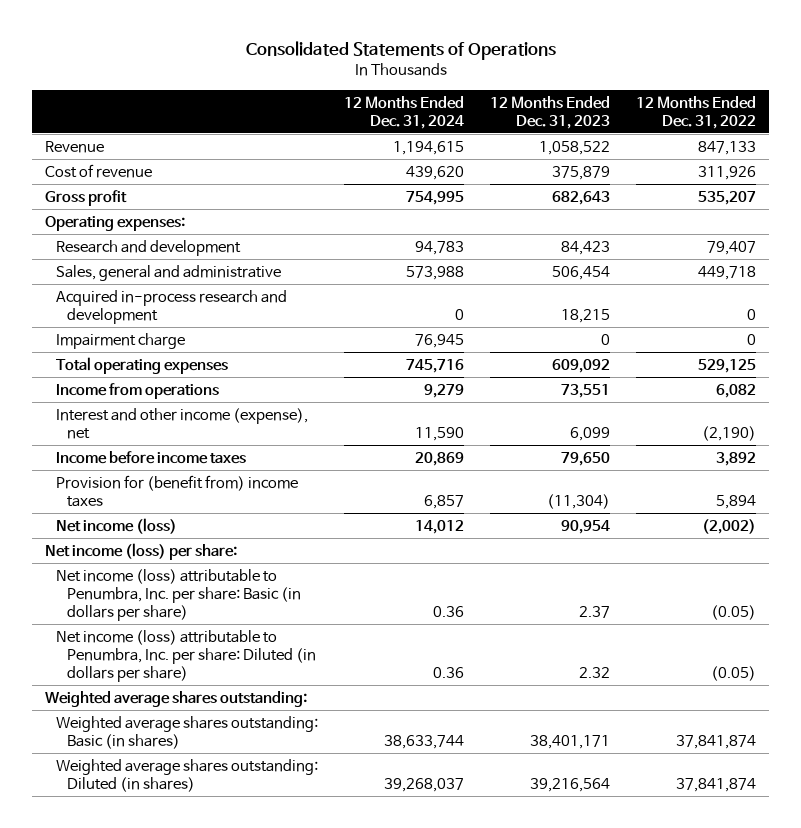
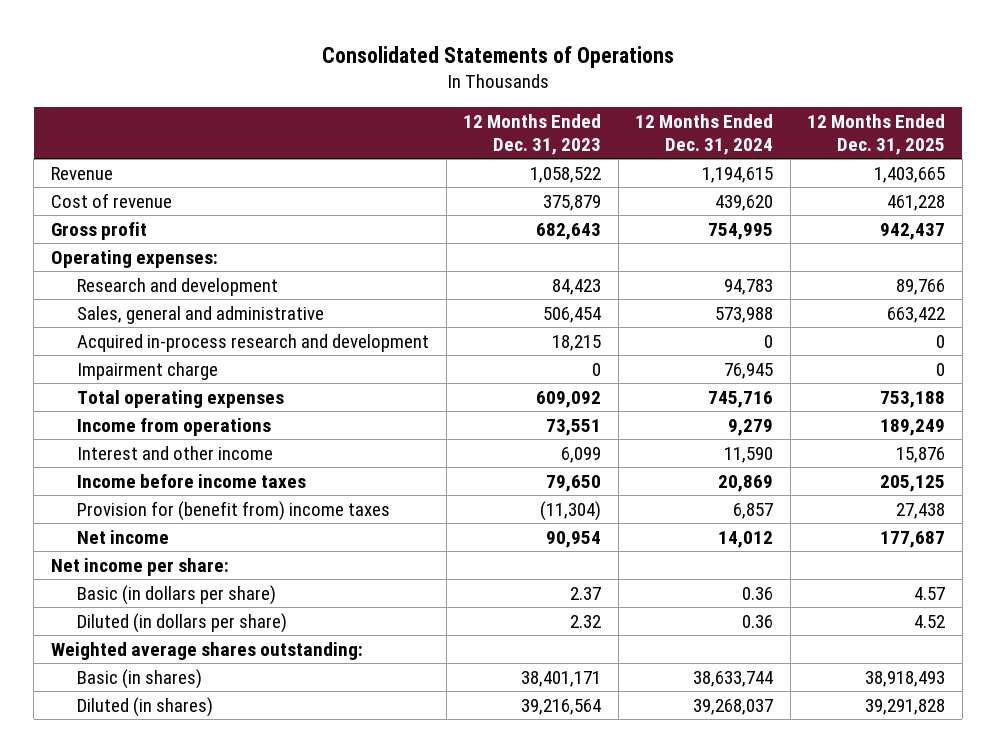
- | 12 Months Ended Dec. 31, 2024 | 12 Months Ended Dec. 31, 2023 | 12 Months Ended Dec. 31, 2022
+ | 12 Months Ended Dec. 31, 2023 | 12 Months Ended Dec. 31, 2024 | 12 Months Ended Dec. 31, 2025
- Interest and other income (expense), net | 11,590 | 6,099 | (2,190)
+ Interest and other income | 6,099 | 11,590 | 15,876
- Net income (loss) | 14,012 | 90,954 | (2,002)
- Net income (loss) per share:
- Net income (loss) attributable to Penumbra, Inc. per share: Basic (in dollars per share) | 0.36 | 2.37 | (0.05)
- Net income (loss) attributable to Penumbra, Inc. per share: Diluted (in dollars per share) | 0.36 | 2.32 | (0.05)
+ Net income | 90,954 | 14,012 | 177,687
+ Net income per share:
+ Basic (in dollars per share) | 2.37 | 0.36 | 4.57
+ Diluted (in dollars per share) | 2.32 | 0.36 | 4.52
- Weighted average shares outstanding: Basic (in shares) | 38,633,744 | 38,401,171 | 37,841,874
- Weighted average shares outstanding: Diluted (in shares) | 39,268,037 | 39,216,564 | 37,841,874
+ Basic (in shares) | 38,401,171 | 38,633,744 | 38,918,493
+ Diluted (in shares) | 39,216,564 | 39,268,037 | 39,291,828

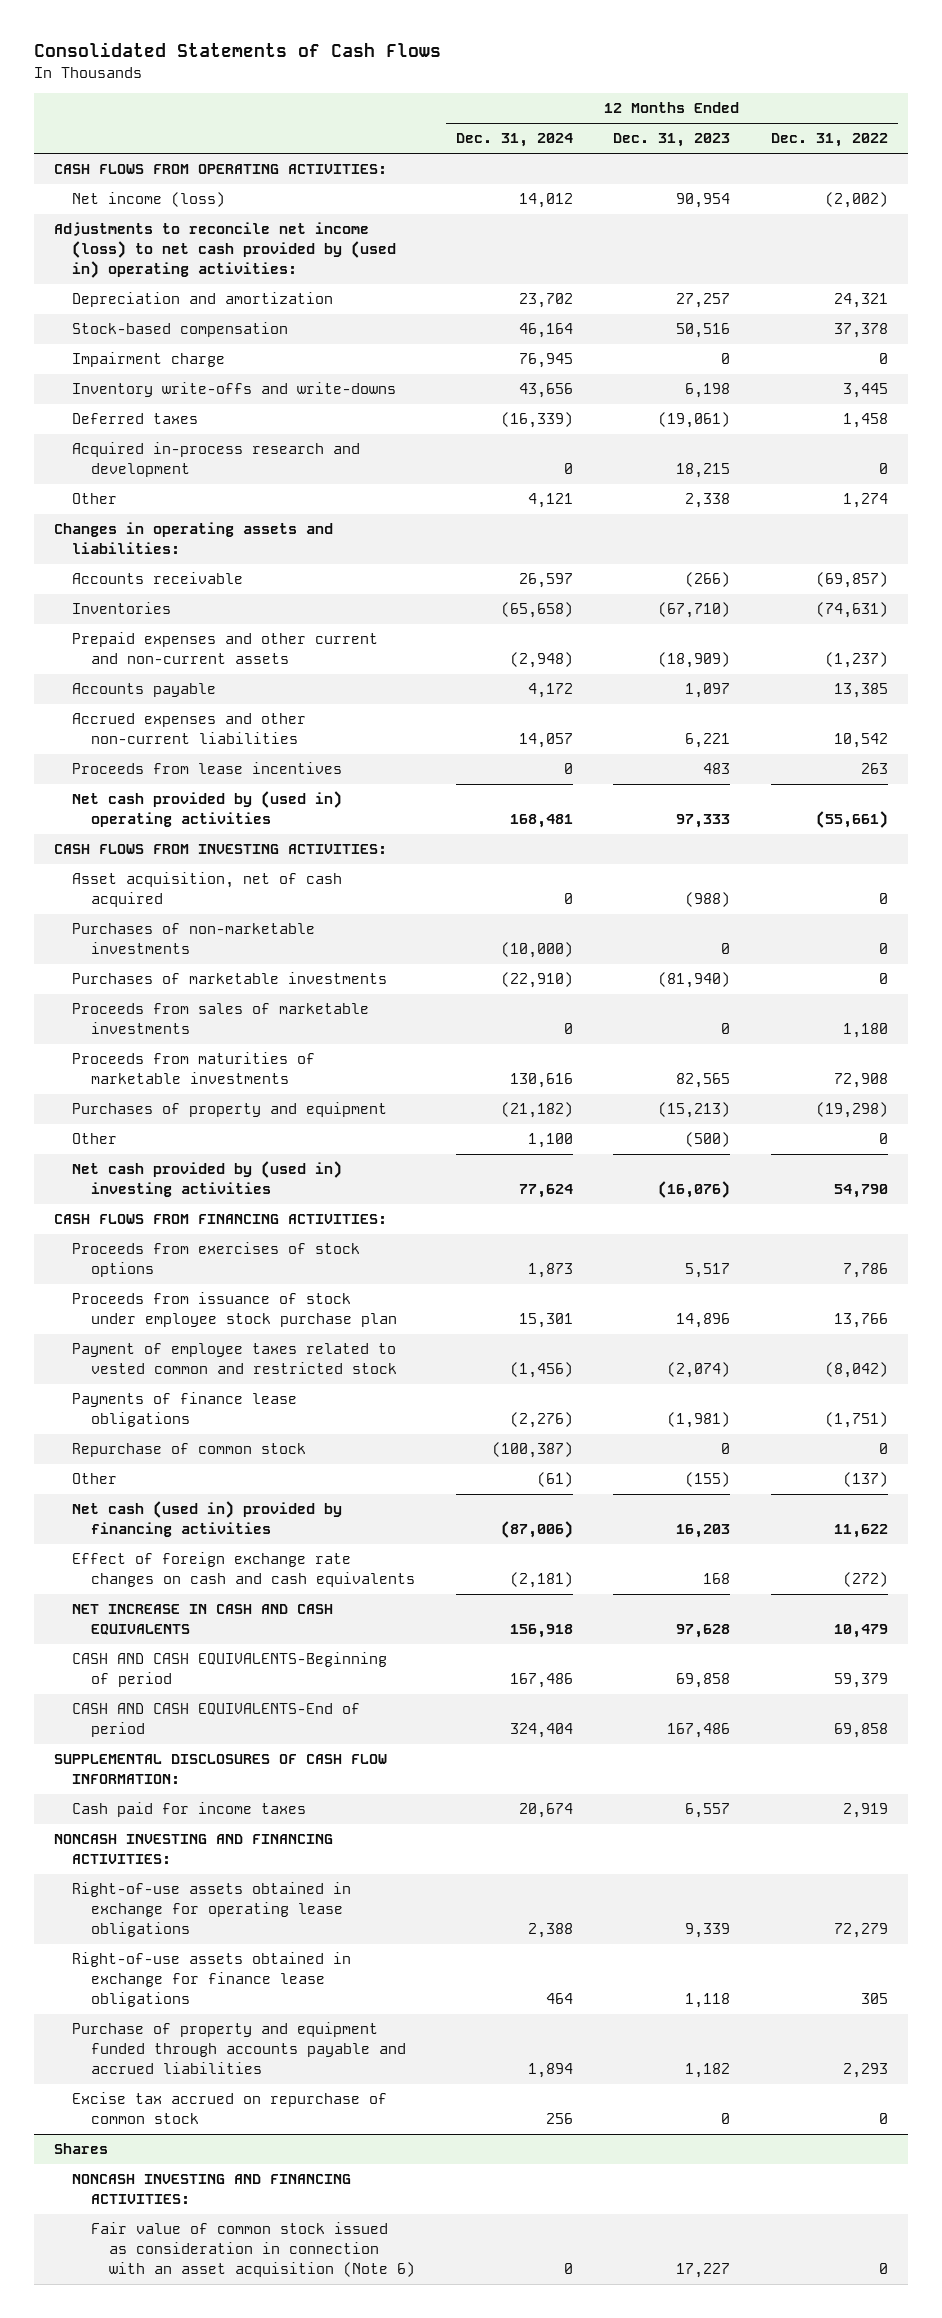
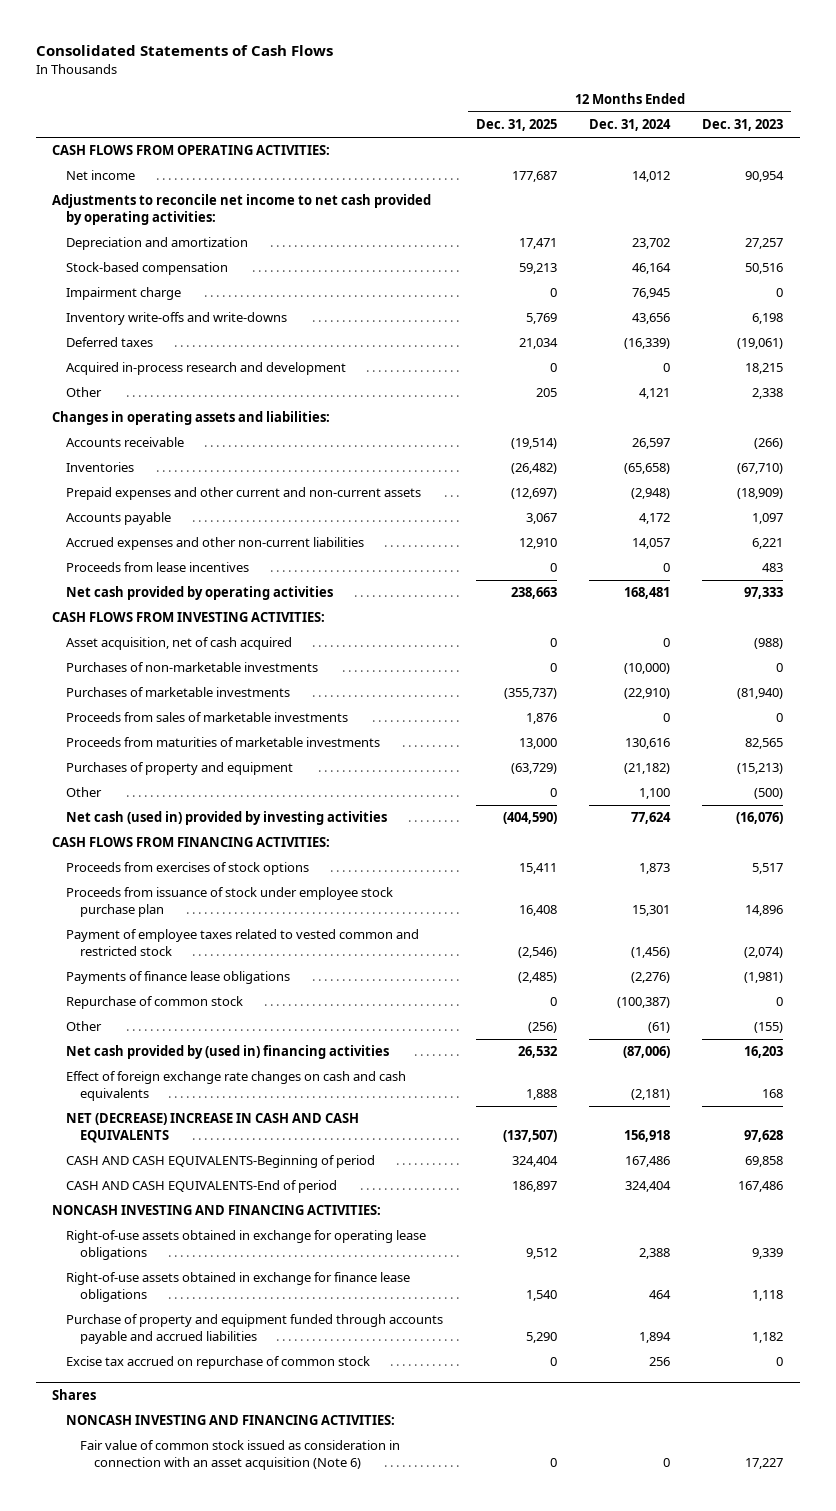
- | 12 Months Ended Dec. 31, 2024 | 12 Months Ended Dec. 31, 2023 | 12 Months Ended Dec. 31, 2022
+ | 12 Months Ended Dec. 31, 2025 | 12 Months Ended Dec. 31, 2024 | 12 Months Ended Dec. 31, 2023
- Net income (loss) | 14,012 | 90,954 | (2,002)
- Adjustments to reconcile net income (loss) to net cash provided by (used in) operating activities:
+ Net income | 177,687 | 14,012 | 90,954
+ Adjustments to reconcile net income to net cash provided by operating activities:
- Net cash provided by (used in) operating activities | 168,481 | 97,333 | (55,661)
+ Net cash provided by operating activities | 238,663 | 168,481 | 97,333
- Net cash provided by (used in) investing activities | 77,624 | (16,076) | 54,790
+ Net cash (used in) provided by investing activities | (404,590) | 77,624 | (16,076)
- Net cash (used in) provided by financing activities | (87,006) | 16,203 | 11,622
+ Net cash provided by (used in) financing activities | 26,532 | (87,006) | 16,203
- NET INCREASE IN CASH AND CASH EQUIVALENTS | 156,918 | 97,628 | 10,479
+ NET (DECREASE) INCREASE IN CASH AND CASH EQUIVALENTS | (137,507) | 156,918 | 97,628
- SUPPLEMENTAL DISCLOSURES OF CASH FLOW INFORMATION:
- Cash paid for income taxes | 20,674 | 6,557 | 2,919

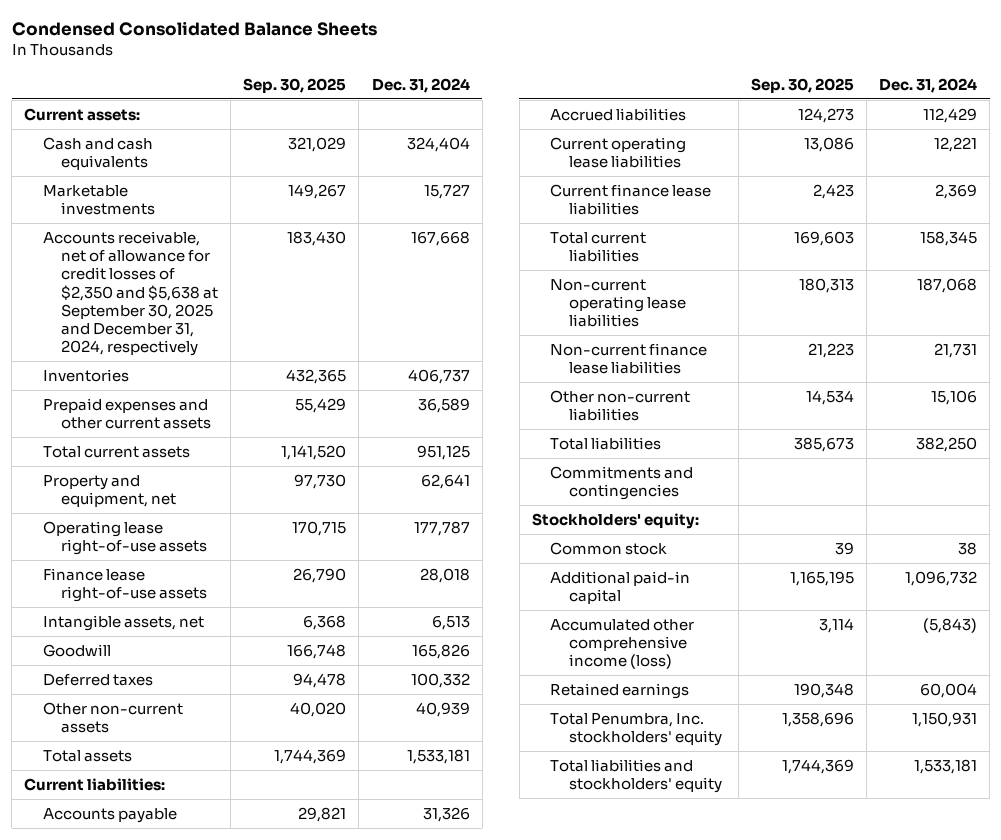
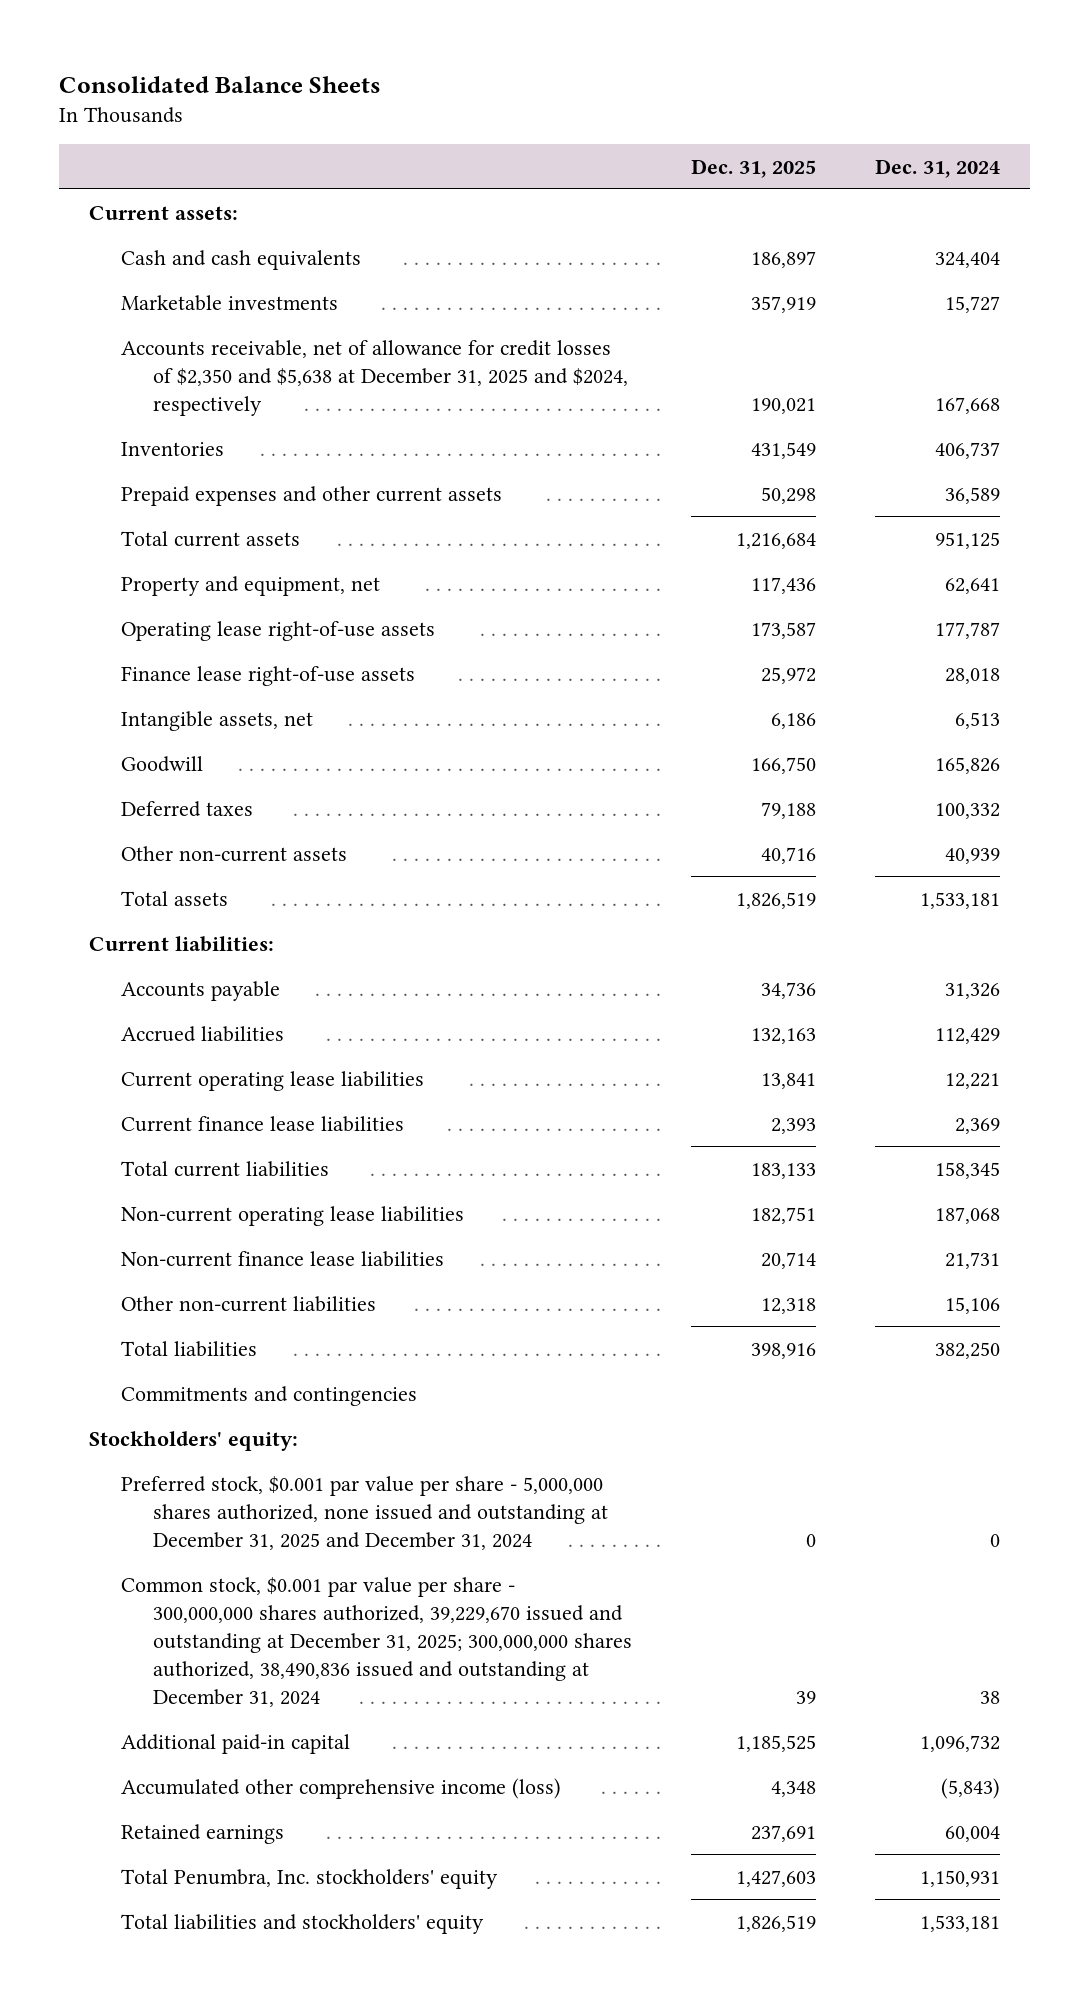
- Condensed Consolidated Balance Sheets
+ Consolidated Balance Sheets
- | Sep. 30, 2025 | Dec. 31, 2024
+ | Dec. 31, 2025 | Dec. 31, 2024
- Accounts receivable, net of allowance for credit losses of $2,350 and $5,638 at September 30, 2025 and December 31, 2024, respectively | 183,430 | 167,668
+ Accounts receivable, net of allowance for credit losses of $2,350 and $5,638 at December 31, 2025 and $2024, respectively | 190,021 | 167,668
- Common stock | 39 | 38
+ Preferred stock, $0.001 par value per share - 5,000,000 shares authorized, none issued and outstanding at December 31, 2025 and December 31, 2024 | 0 | 0
+ Common stock, $0.001 par value per share - 300,000,000 shares authorized, 39,229,670 issued and outstanding at December 31, 2025; 300,000,000 shares authorized, 38,490,836 issued and outstanding at December 31, 2024 | 39 | 38

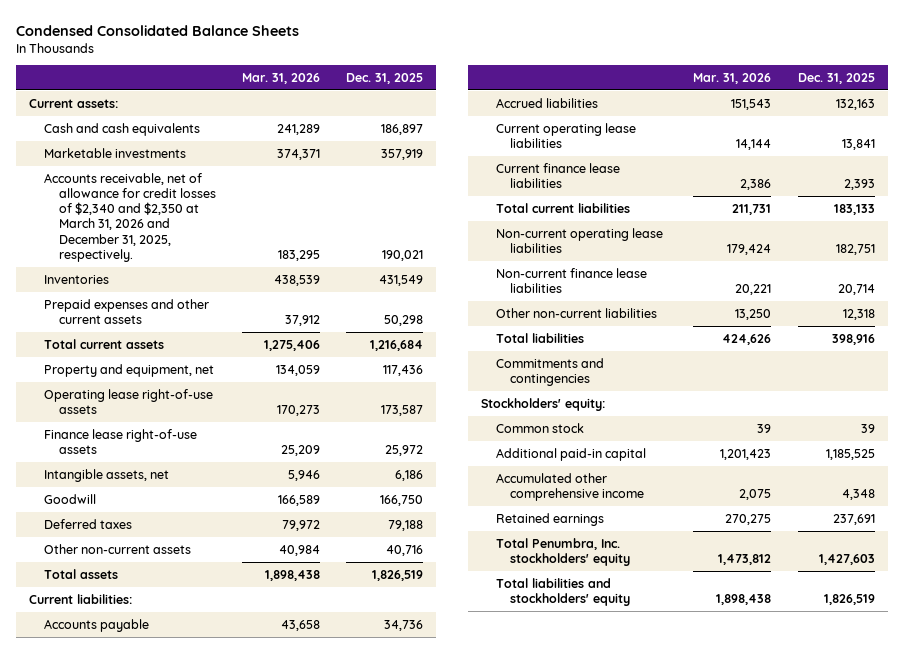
- Consolidated Balance Sheets
+ Condensed Consolidated Balance Sheets
- | Dec. 31, 2025 | Dec. 31, 2024
+ | Mar. 31, 2026 | Dec. 31, 2025
- Accounts receivable, net of allowance for credit losses of $2,350 and $5,638 at December 31, 2025 and $2024, respectively | 190,021 | 167,668
+ Accounts receivable, net of allowance for credit losses of $2,340 and $2,350 at March 31, 2026 and December 31, 2025, respectively. | 183,295 | 190,021
- Preferred stock, $0.001 par value per share - 5,000,000 shares authorized, none issued and outstanding at December 31, 2025 and December 31, 2024 | 0 | 0
- Common stock, $0.001 par value per share - 300,000,000 shares authorized, 39,229,670 issued and outstanding at December 31, 2025; 300,000,000 shares authorized, 38,490,836 issued and outstanding at December 31, 2024 | 39 | 38
+ Common stock | 39 | 39
- Accumulated other comprehensive income (loss) | 4,348 | (5,843)
+ Accumulated other comprehensive income | 2,075 | 4,348

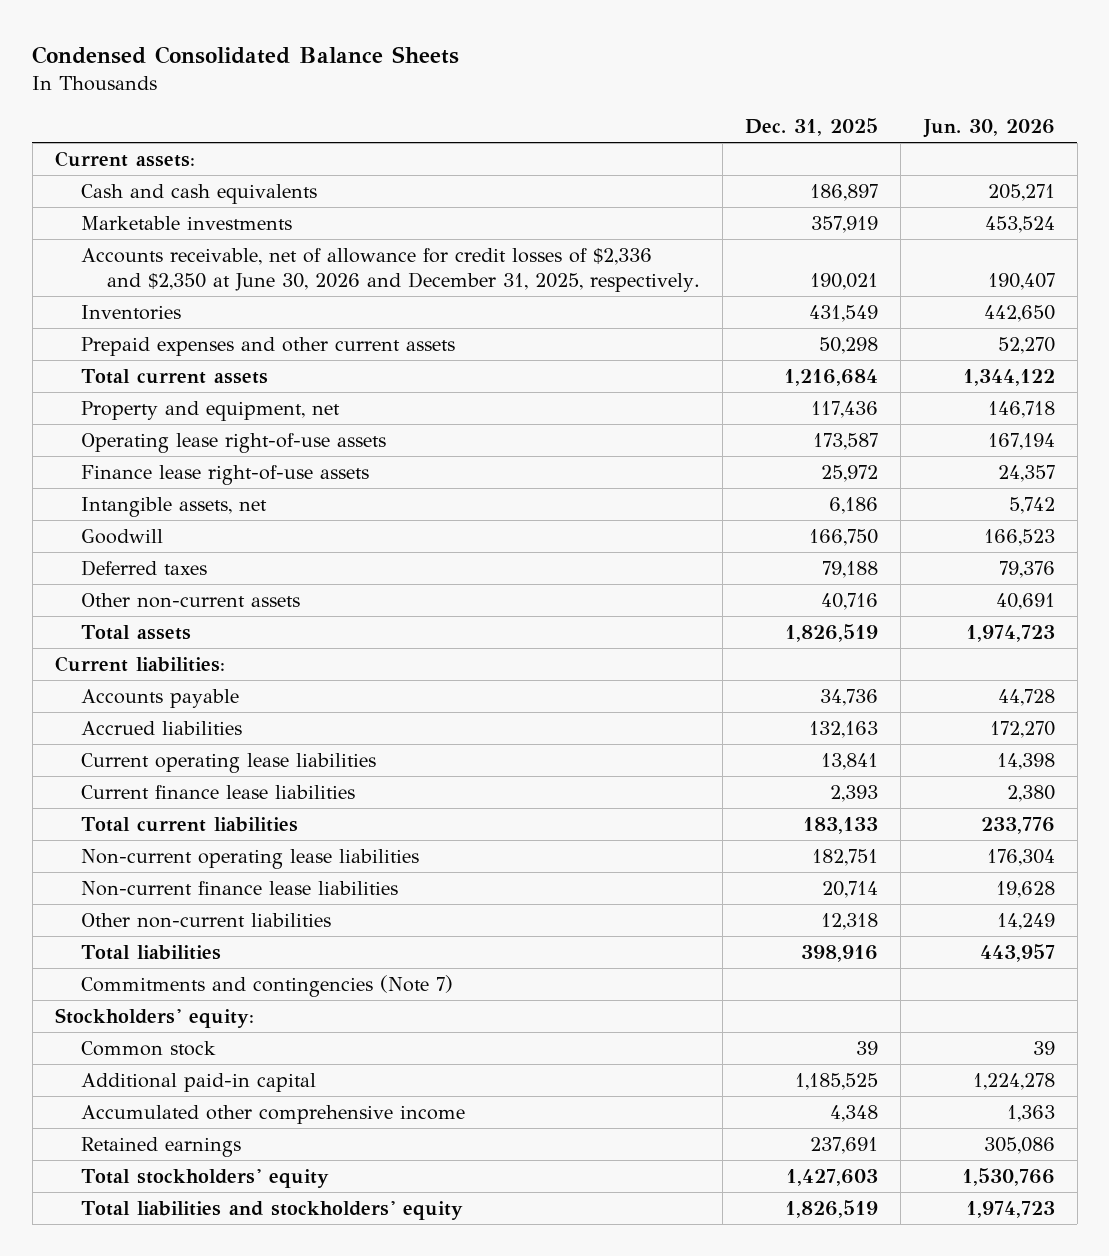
- | Mar. 31, 2026 | Dec. 31, 2025
+ | Dec. 31, 2025 | Jun. 30, 2026
- Accounts receivable, net of allowance for credit losses of $2,340 and $2,350 at March 31, 2026 and December 31, 2025, respectively. | 183,295 | 190,021
+ Accounts receivable, net of allowance for credit losses of $2,336 and $2,350 at June 30, 2026 and December 31, 2025, respectively. | 190,021 | 190,407
- Commitments and contingencies
+ Commitments and contingencies (Note 7)
- Total Penumbra, Inc. stockholders' equity | 1,473,812 | 1,427,603
+ Total stockholders' equity | 1,427,603 | 1,530,766

